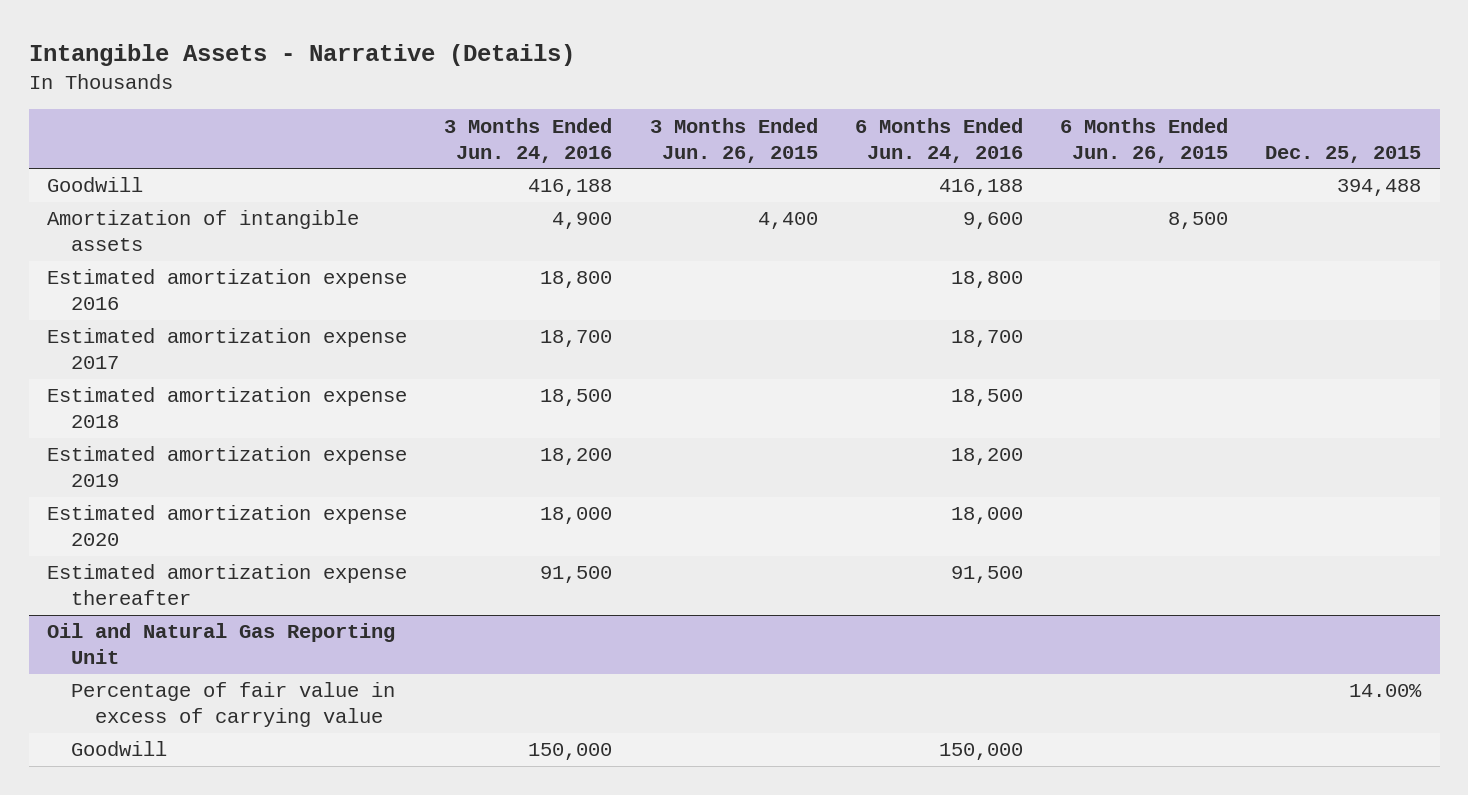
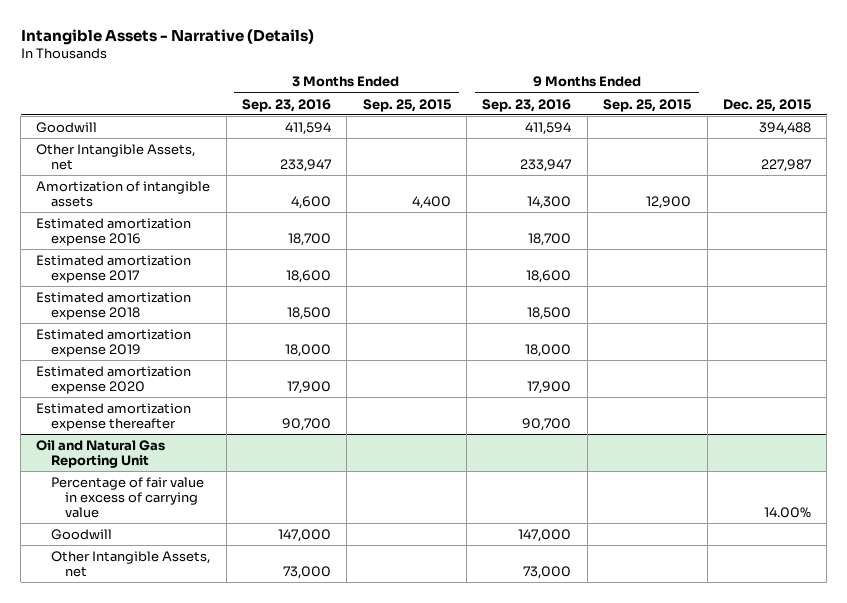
- | 3 Months Ended Jun. 24, 2016 | 3 Months Ended Jun. 26, 2015 | 6 Months Ended Jun. 24, 2016 | 6 Months Ended Jun. 26, 2015 | Dec. 25, 2015
+ | 3 Months Ended Sep. 23, 2016 | 3 Months Ended Sep. 25, 2015 | 9 Months Ended Sep. 23, 2016 | 9 Months Ended Sep. 25, 2015 | Dec. 25, 2015
+ Other Intangible Assets, net | 233,947 | | 233,947 | | 227,987
@ Oil and Natural Gas Reporting Unit
+ Other Intangible Assets, net | 73,000 | | 73,000 | |

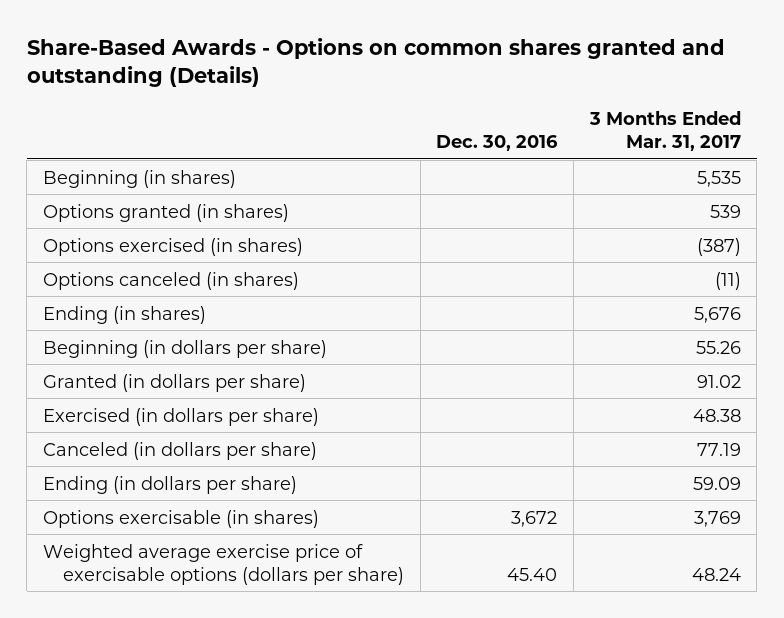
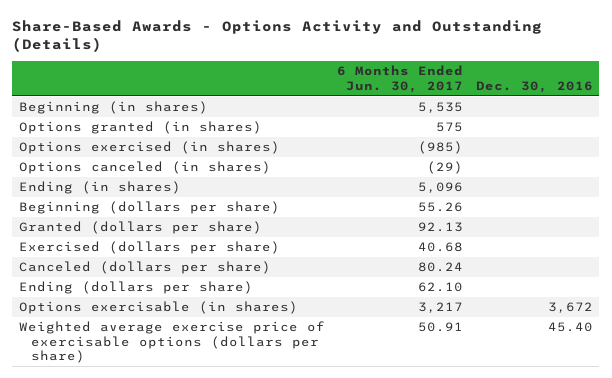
- Share-Based Awards - Options on common shares granted and outstanding (Details)
+ Share-Based Awards - Options Activity and Outstanding (Details)
- | Dec. 30, 2016 | 3 Months Ended Mar. 31, 2017
+ | 6 Months Ended Jun. 30, 2017 | Dec. 30, 2016
- Beginning (in dollars per share) | | 55.26
- Granted (in dollars per share) | | 91.02
- Exercised (in dollars per share) | | 48.38
- Canceled (in dollars per share) | | 77.19
- Ending (in dollars per share) | | 59.09
+ Beginning (dollars per share) | 55.26 |
+ Granted (dollars per share) | 92.13 |
+ Exercised (dollars per share) | 40.68 |
+ Canceled (dollars per share) | 80.24 |
+ Ending (dollars per share) | 62.10 |

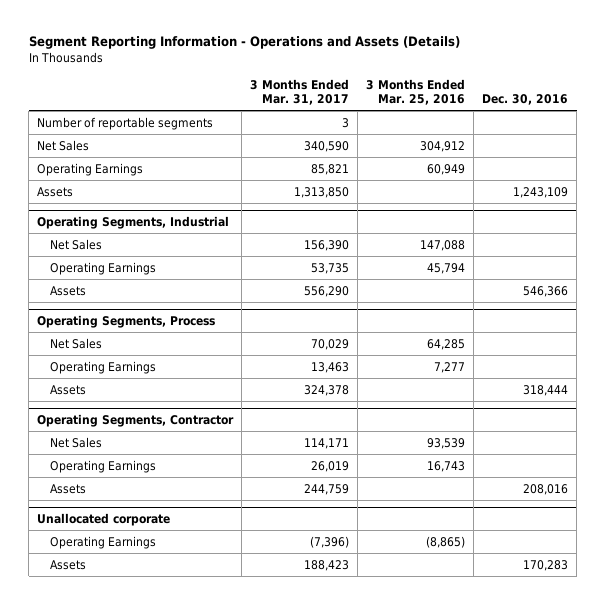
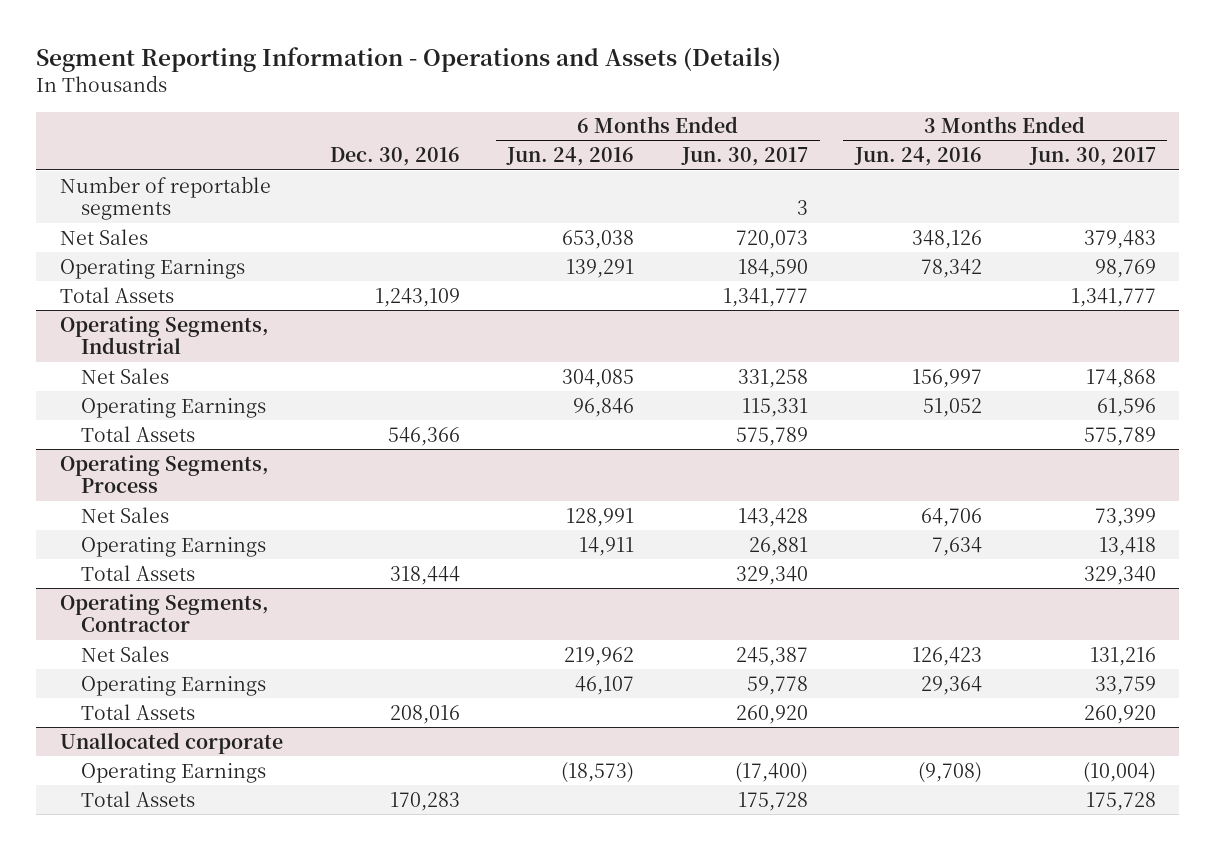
- | 3 Months Ended Mar. 31, 2017 | 3 Months Ended Mar. 25, 2016 | Dec. 30, 2016
+ | Dec. 30, 2016 | 6 Months Ended Jun. 24, 2016 | 6 Months Ended Jun. 30, 2017 | 3 Months Ended Jun. 24, 2016 | 3 Months Ended Jun. 30, 2017
- Assets | 1,313,850 | | 1,243,109
+ Total Assets | 1,243,109 | | 1,341,777 | | 1,341,777
@ Operating Segments, Industrial
- Assets | 556,290 | | 546,366
+ Total Assets | 546,366 | | 575,789 | | 575,789
@ Operating Segments, Process
- Assets | 324,378 | | 318,444
+ Total Assets | 318,444 | | 329,340 | | 329,340
@ Operating Segments, Contractor
- Assets | 244,759 | | 208,016
+ Total Assets | 208,016 | | 260,920 | | 260,920
@ Unallocated corporate
- Assets | 188,423 | | 170,283
+ Total Assets | 170,283 | | 175,728 | | 175,728

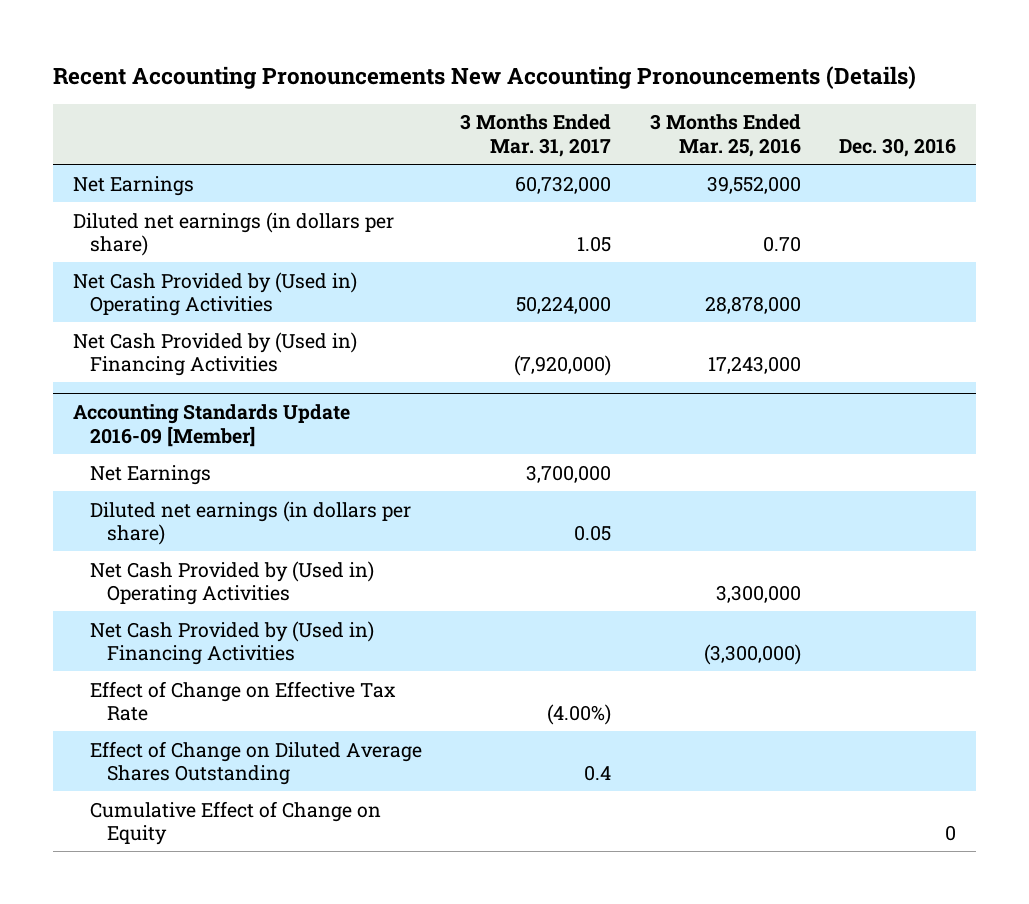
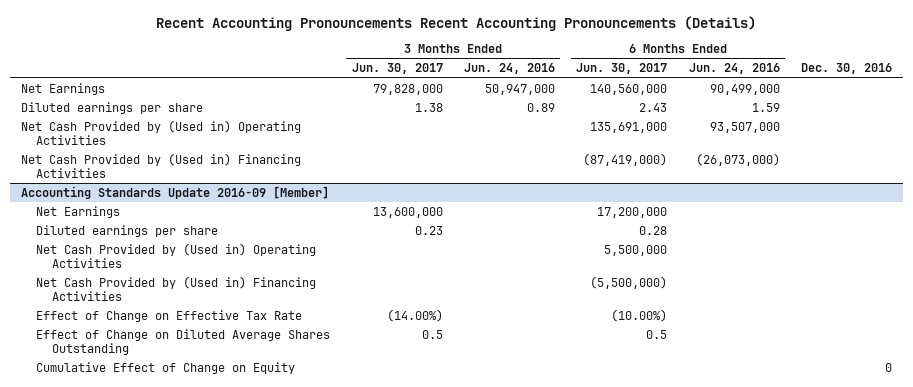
- Recent Accounting Pronouncements New Accounting Pronouncements (Details)
+ Recent Accounting Pronouncements Recent Accounting Pronouncements (Details)
- | 3 Months Ended Mar. 31, 2017 | 3 Months Ended Mar. 25, 2016 | Dec. 30, 2016
+ | 3 Months Ended Jun. 30, 2017 | 3 Months Ended Jun. 24, 2016 | 6 Months Ended Jun. 30, 2017 | 6 Months Ended Jun. 24, 2016 | Dec. 30, 2016
- Diluted net earnings (in dollars per share) | 1.05 | 0.70 |
+ Diluted earnings per share | 1.38 | 0.89 | 2.43 | 1.59 |
@ Accounting Standards Update 2016-09 [Member]
- Diluted net earnings (in dollars per share) | 0.05 | |
+ Diluted earnings per share | 0.23 | | 0.28 | |

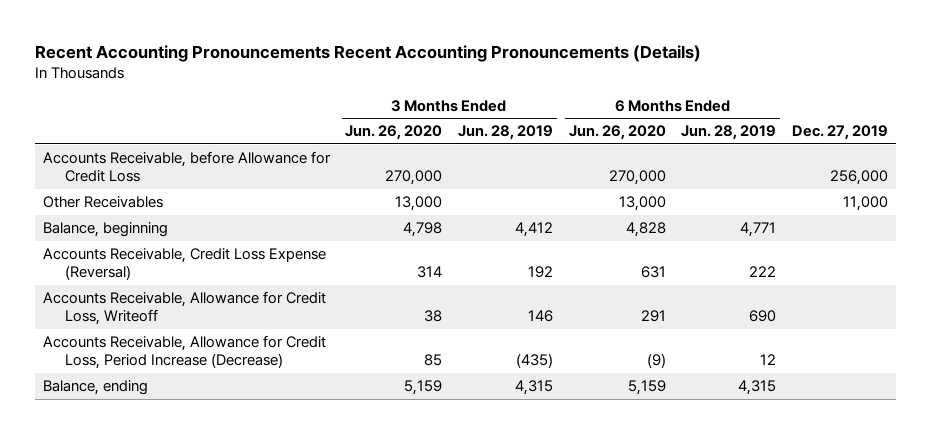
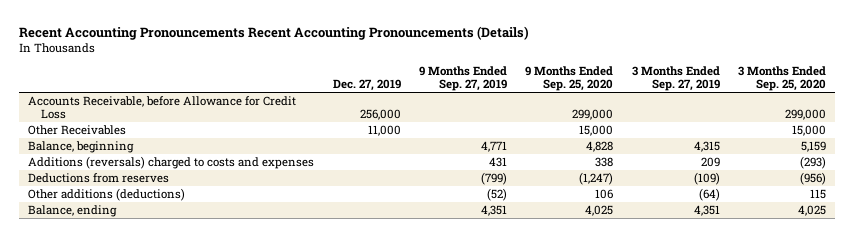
- | 3 Months Ended Jun. 26, 2020 | 3 Months Ended Jun. 28, 2019 | 6 Months Ended Jun. 26, 2020 | 6 Months Ended Jun. 28, 2019 | Dec. 27, 2019
+ | Dec. 27, 2019 | 9 Months Ended Sep. 27, 2019 | 9 Months Ended Sep. 25, 2020 | 3 Months Ended Sep. 27, 2019 | 3 Months Ended Sep. 25, 2020
- Accounts Receivable, Credit Loss Expense (Reversal) | 314 | 192 | 631 | 222 |
- Accounts Receivable, Allowance for Credit Loss, Writeoff | 38 | 146 | 291 | 690 |
- Accounts Receivable, Allowance for Credit Loss, Period Increase (Decrease) | 85 | (435) | (9) | 12 |
+ Additions (reversals) charged to costs and expenses | | 431 | 338 | 209 | (293)
+ Deductions from reserves | | (799) | (1,247) | (109) | (956)
+ Other additions (deductions) | | (52) | 106 | (64) | 115

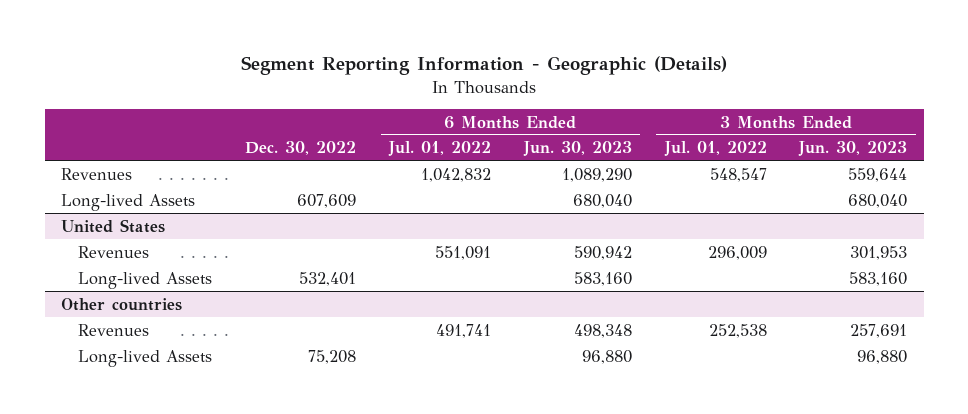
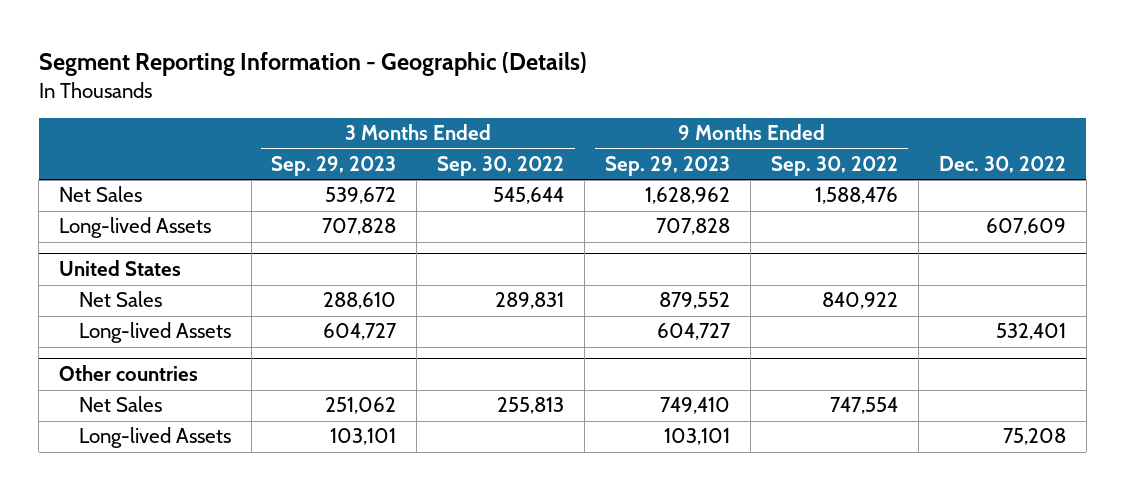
- | Dec. 30, 2022 | 6 Months Ended Jul. 01, 2022 | 6 Months Ended Jun. 30, 2023 | 3 Months Ended Jul. 01, 2022 | 3 Months Ended Jun. 30, 2023
+ | 3 Months Ended Sep. 29, 2023 | 3 Months Ended Sep. 30, 2022 | 9 Months Ended Sep. 29, 2023 | 9 Months Ended Sep. 30, 2022 | Dec. 30, 2022
- Revenues | | 1,042,832 | 1,089,290 | 548,547 | 559,644
+ Net Sales | 539,672 | 545,644 | 1,628,962 | 1,588,476 |
@ United States
- Revenues | | 551,091 | 590,942 | 296,009 | 301,953
+ Net Sales | 288,610 | 289,831 | 879,552 | 840,922 |
@ Other countries
- Revenues | | 491,741 | 498,348 | 252,538 | 257,691
+ Net Sales | 251,062 | 255,813 | 749,410 | 747,554 |

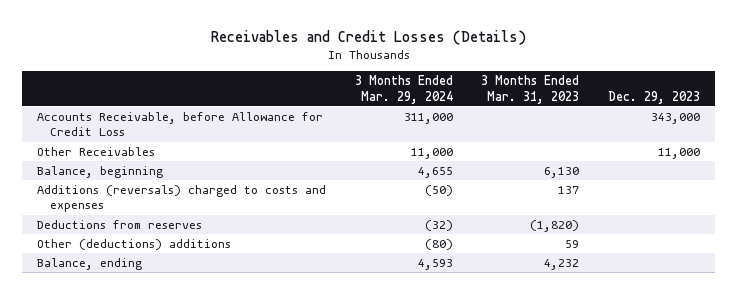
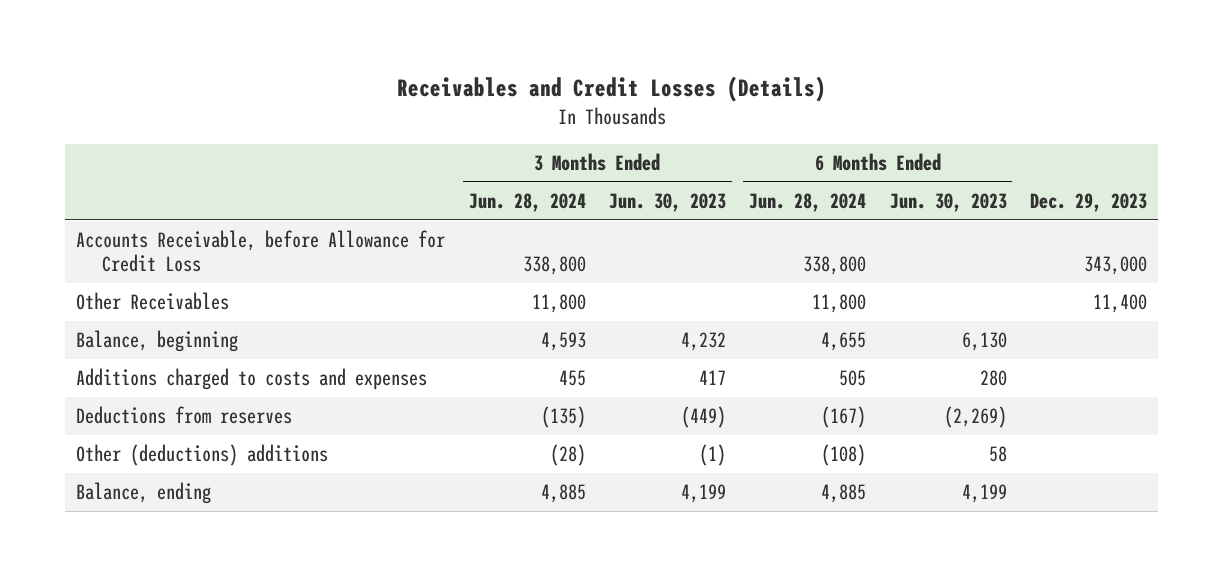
- | 3 Months Ended Mar. 29, 2024 | 3 Months Ended Mar. 31, 2023 | Dec. 29, 2023
+ | 3 Months Ended Jun. 28, 2024 | 3 Months Ended Jun. 30, 2023 | 6 Months Ended Jun. 28, 2024 | 6 Months Ended Jun. 30, 2023 | Dec. 29, 2023
- Other Receivables | 11,000 | | 11,000
+ Other Receivables | 11,800 | | 11,800 | | 11,400
- Additions (reversals) charged to costs and expenses | (50) | 137 |
+ Additions charged to costs and expenses | 455 | 417 | 505 | 280 |

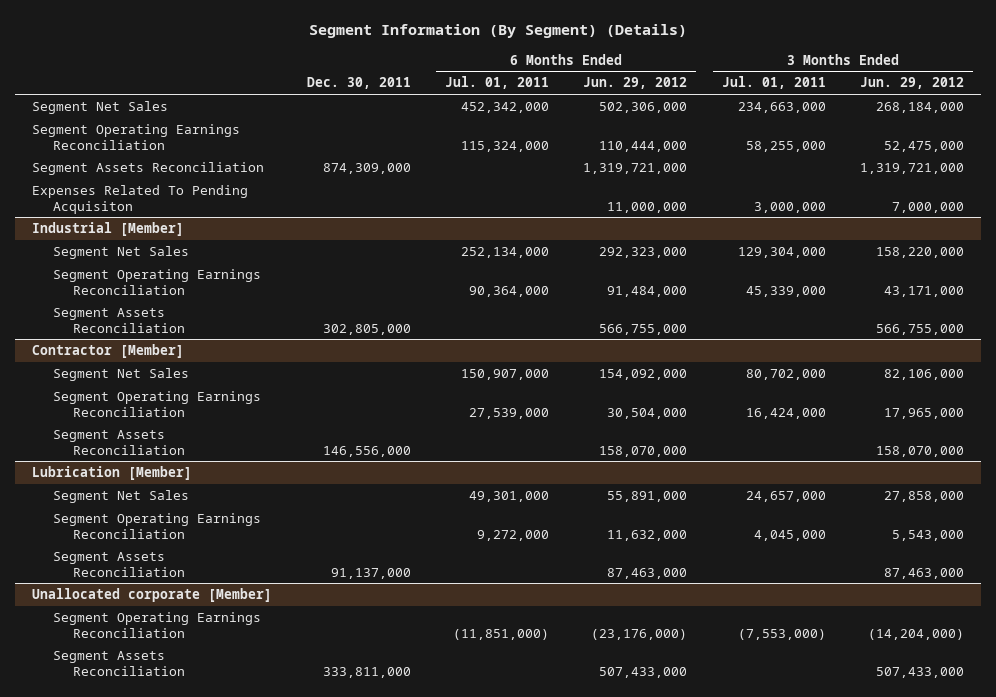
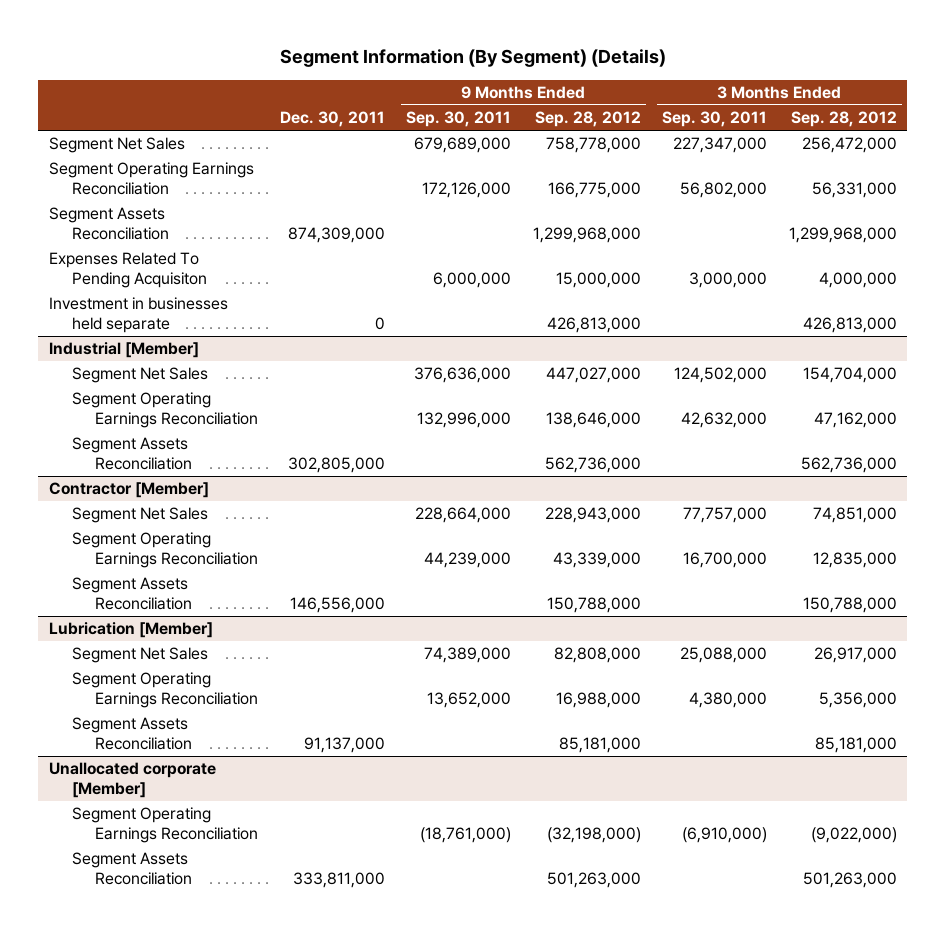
- | Dec. 30, 2011 | 6 Months Ended Jul. 01, 2011 | 6 Months Ended Jun. 29, 2012 | 3 Months Ended Jul. 01, 2011 | 3 Months Ended Jun. 29, 2012
+ | Dec. 30, 2011 | 9 Months Ended Sep. 30, 2011 | 9 Months Ended Sep. 28, 2012 | 3 Months Ended Sep. 30, 2011 | 3 Months Ended Sep. 28, 2012
+ Investment in businesses held separate | 0 | | 426,813,000 | | 426,813,000

